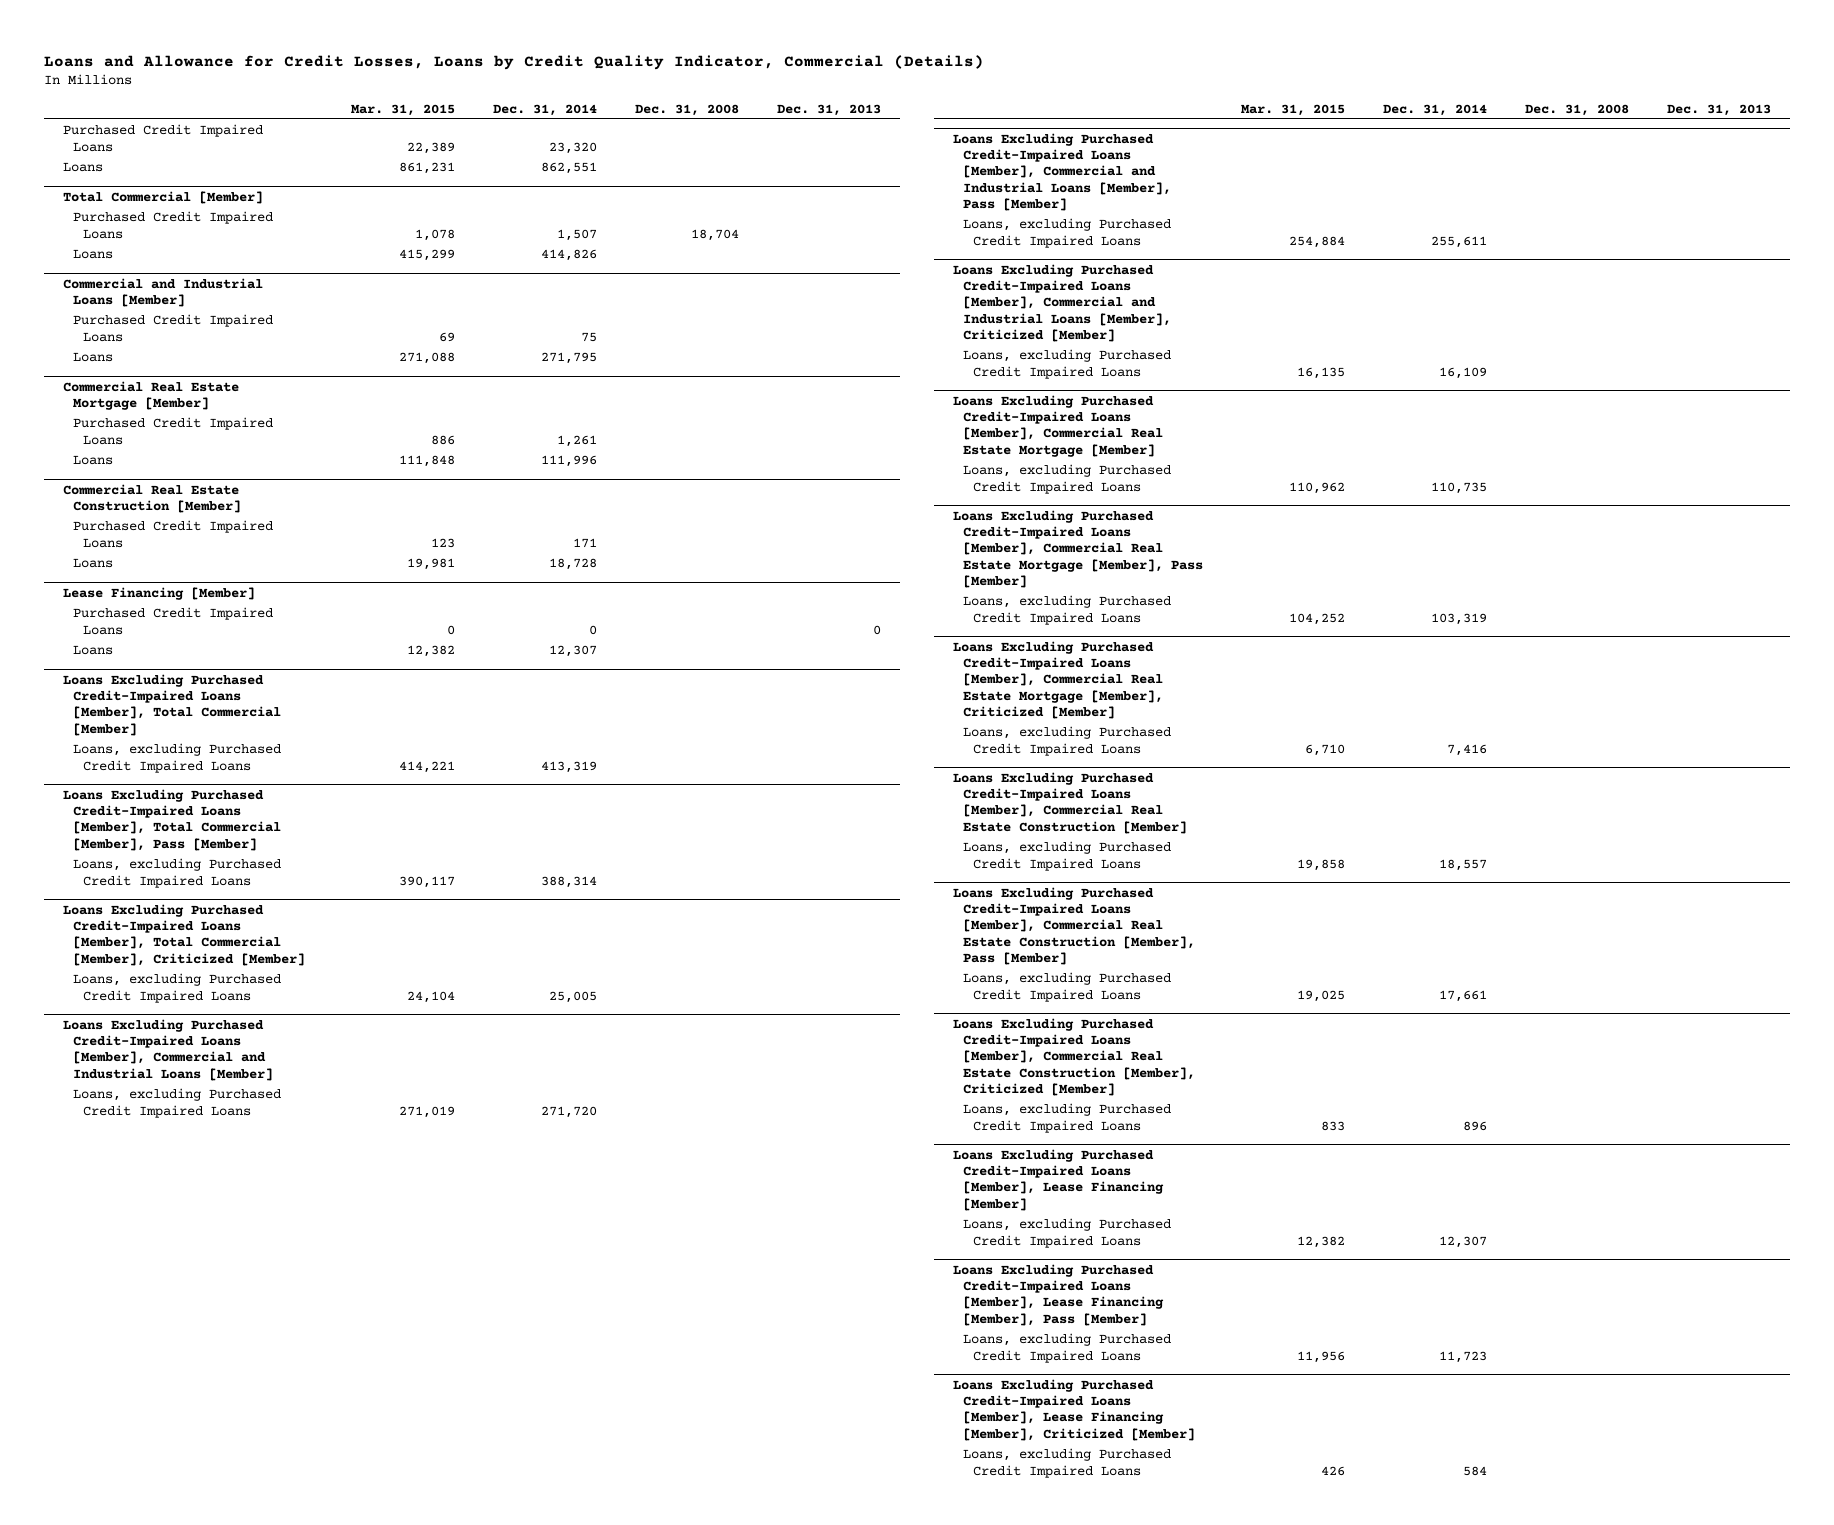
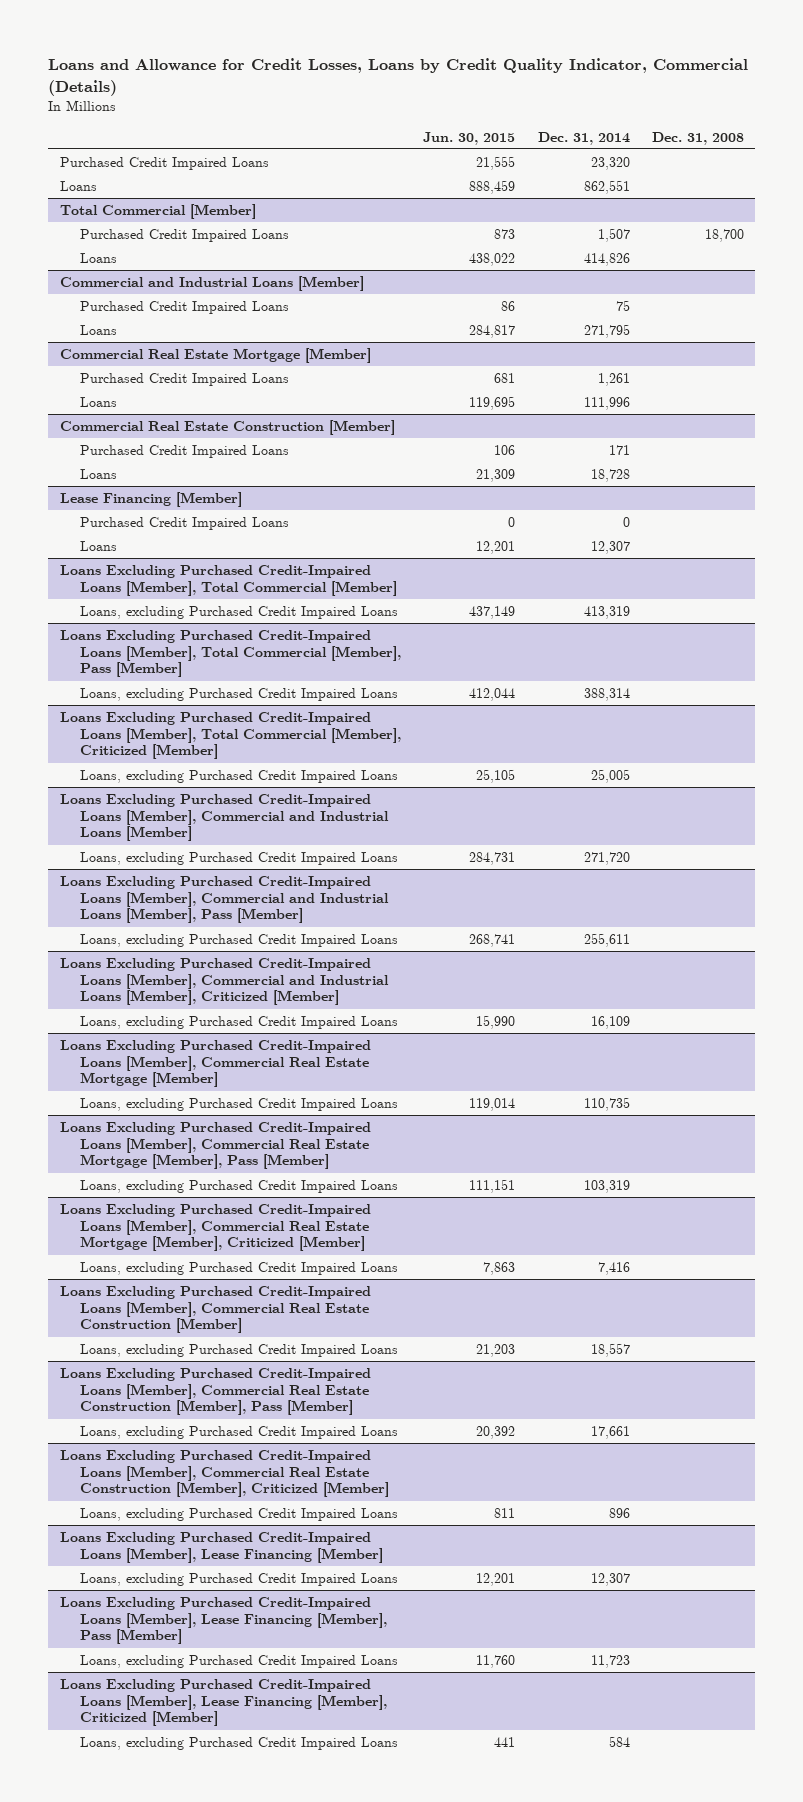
- | Mar. 31, 2015 | Dec. 31, 2014 | Dec. 31, 2008 | Dec. 31, 2013
+ | Jun. 30, 2015 | Dec. 31, 2014 | Dec. 31, 2008
@ Total Commercial [Member]
- Purchased Credit Impaired Loans | 1,078 | 1,507 | 18,704 |
+ Purchased Credit Impaired Loans | 873 | 1,507 | 18,700

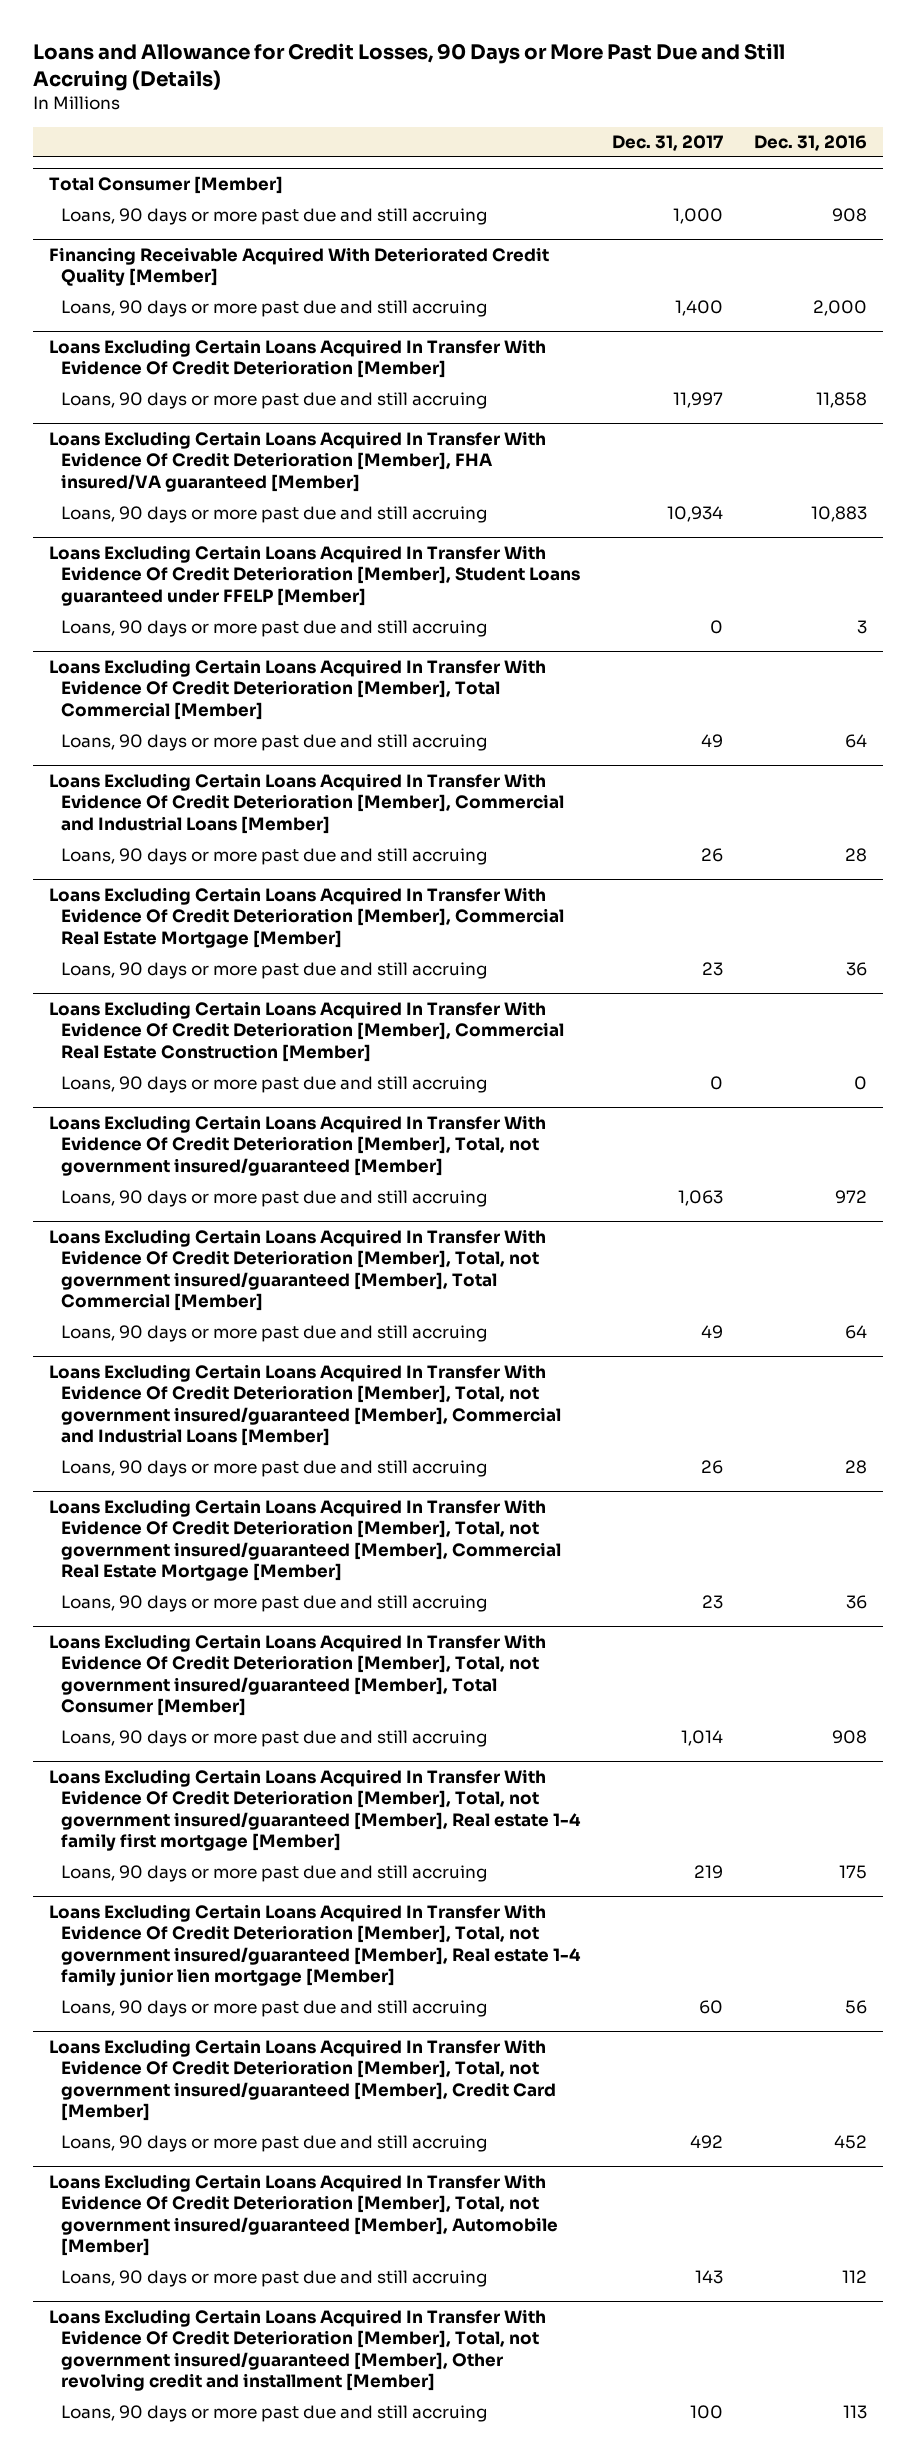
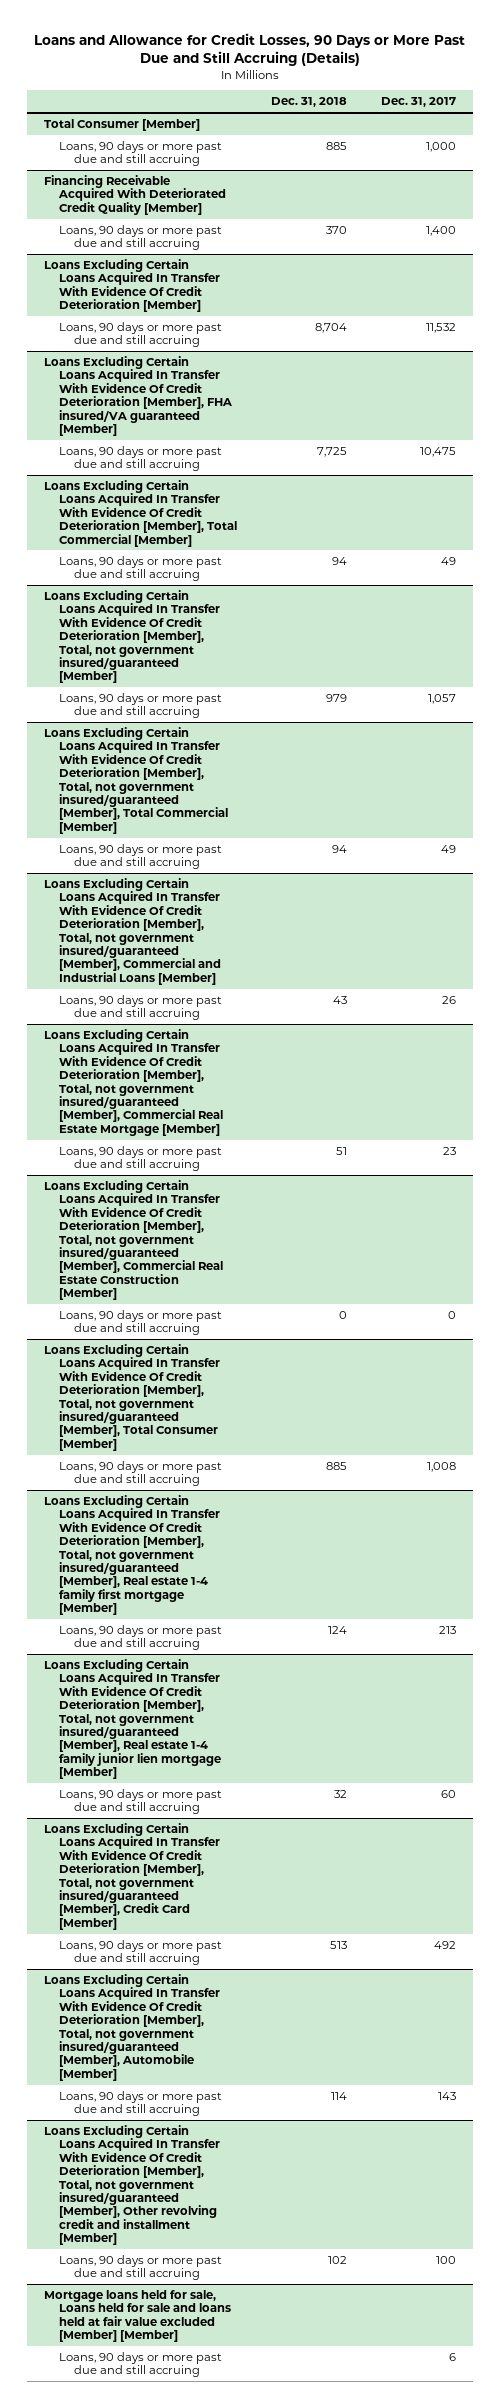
- | Dec. 31, 2017 | Dec. 31, 2016
+ | Dec. 31, 2018 | Dec. 31, 2017
@ Loans Excluding Certain Loans Acquired In Transfer With Evidence Of Credit Deterioration [Member]
- Loans, 90 days or more past due and still accruing | 11,997 | 11,858
+ Loans, 90 days or more past due and still accruing | 8,704 | 11,532
@ Loans Excluding Certain Loans Acquired In Transfer With Evidence Of Credit Deterioration [Member], FHA insured/VA guaranteed [Member]
- Loans, 90 days or more past due and still accruing | 10,934 | 10,883
- Loans Excluding Certain Loans Acquired In Transfer With Evidence Of Credit Deterioration [Member], Student Loans guaranteed under FFELP [Member]
- Loans, 90 days or more past due and still accruing | 0 | 3
@ Loans Excluding Certain Loans Acquired In Transfer With Evidence Of Credit Deterioration [Member], FHA insured/VA guaranteed [Member]
+ Loans, 90 days or more past due and still accruing | 7,725 | 10,475
- Loans Excluding Certain Loans Acquired In Transfer With Evidence Of Credit Deterioration [Member], Commercial and Industrial Loans [Member]
- Loans, 90 days or more past due and still accruing | 26 | 28
- Loans Excluding Certain Loans Acquired In Transfer With Evidence Of Credit Deterioration [Member], Commercial Real Estate Mortgage [Member]
- Loans, 90 days or more past due and still accruing | 23 | 36
- Loans Excluding Certain Loans Acquired In Transfer With Evidence Of Credit Deterioration [Member], Commercial Real Estate Construction [Member]
- Loans, 90 days or more past due and still accruing | 0 | 0
@ Loans Excluding Certain Loans Acquired In Transfer With Evidence Of Credit Deterioration [Member], Total, not government insured/guaranteed [Member]
- Loans, 90 days or more past due and still accruing | 1,063 | 972
+ Loans, 90 days or more past due and still accruing | 979 | 1,057
+ Loans Excluding Certain Loans Acquired In Transfer With Evidence Of Credit Deterioration [Member], Total, not government insured/guaranteed [Member], Commercial Real Estate Construction [Member]
+ Loans, 90 days or more past due and still accruing | 0 | 0
@ Loans Excluding Certain Loans Acquired In Transfer With Evidence Of Credit Deterioration [Member], Total, not government insured/guaranteed [Member], Total Consumer [Member]
- Loans, 90 days or more past due and still accruing | 1,014 | 908
+ Loans, 90 days or more past due and still accruing | 885 | 1,008
@ Loans Excluding Certain Loans Acquired In Transfer With Evidence Of Credit Deterioration [Member], Total, not government insured/guaranteed [Member], Real estate 1-4 family first mortgage [Member]
- Loans, 90 days or more past due and still accruing | 219 | 175
+ Loans, 90 days or more past due and still accruing | 124 | 213
+ Mortgage loans held for sale, Loans held for sale and loans held at fair value excluded [Member] [Member]
+ Loans, 90 days or more past due and still accruing | | 6

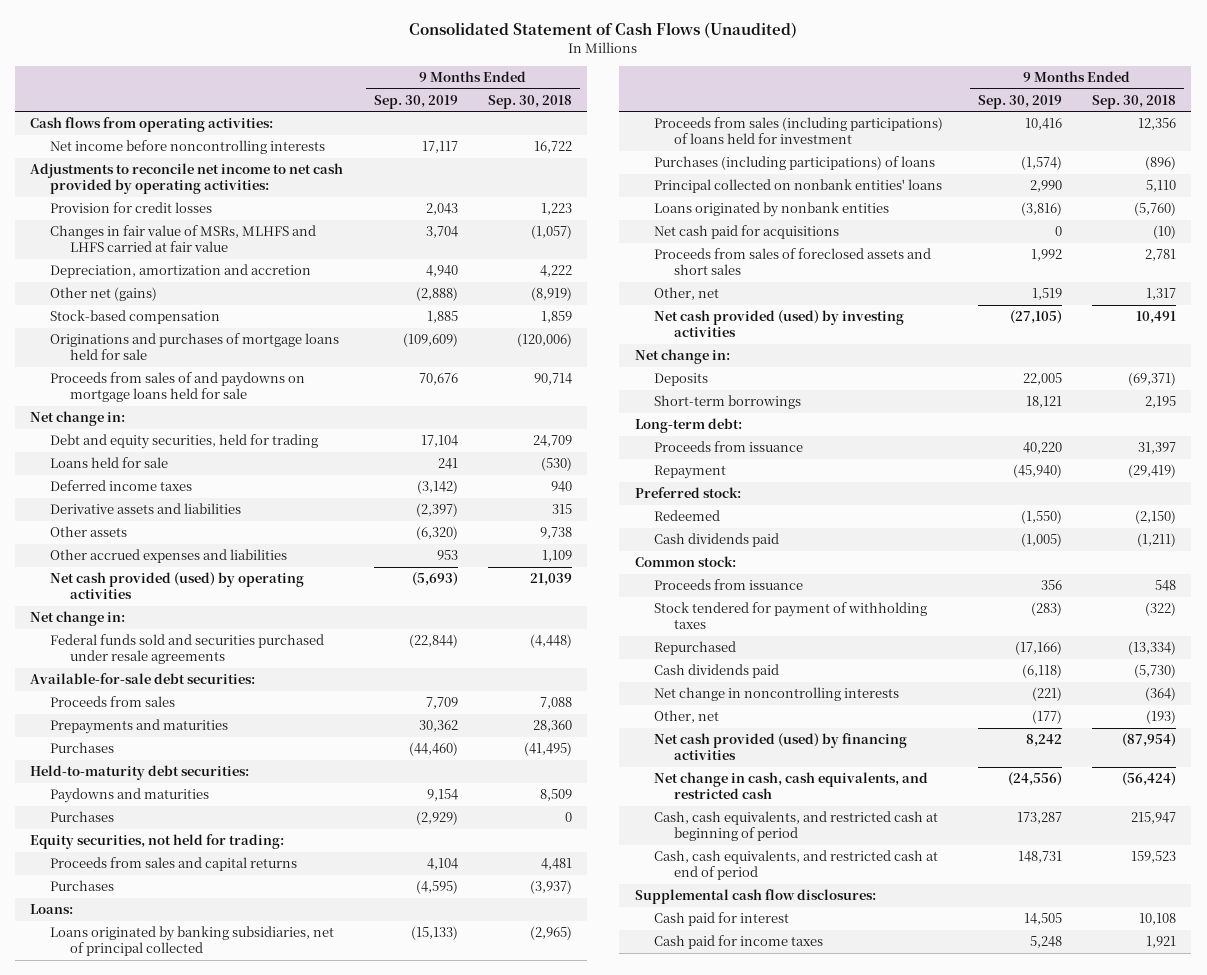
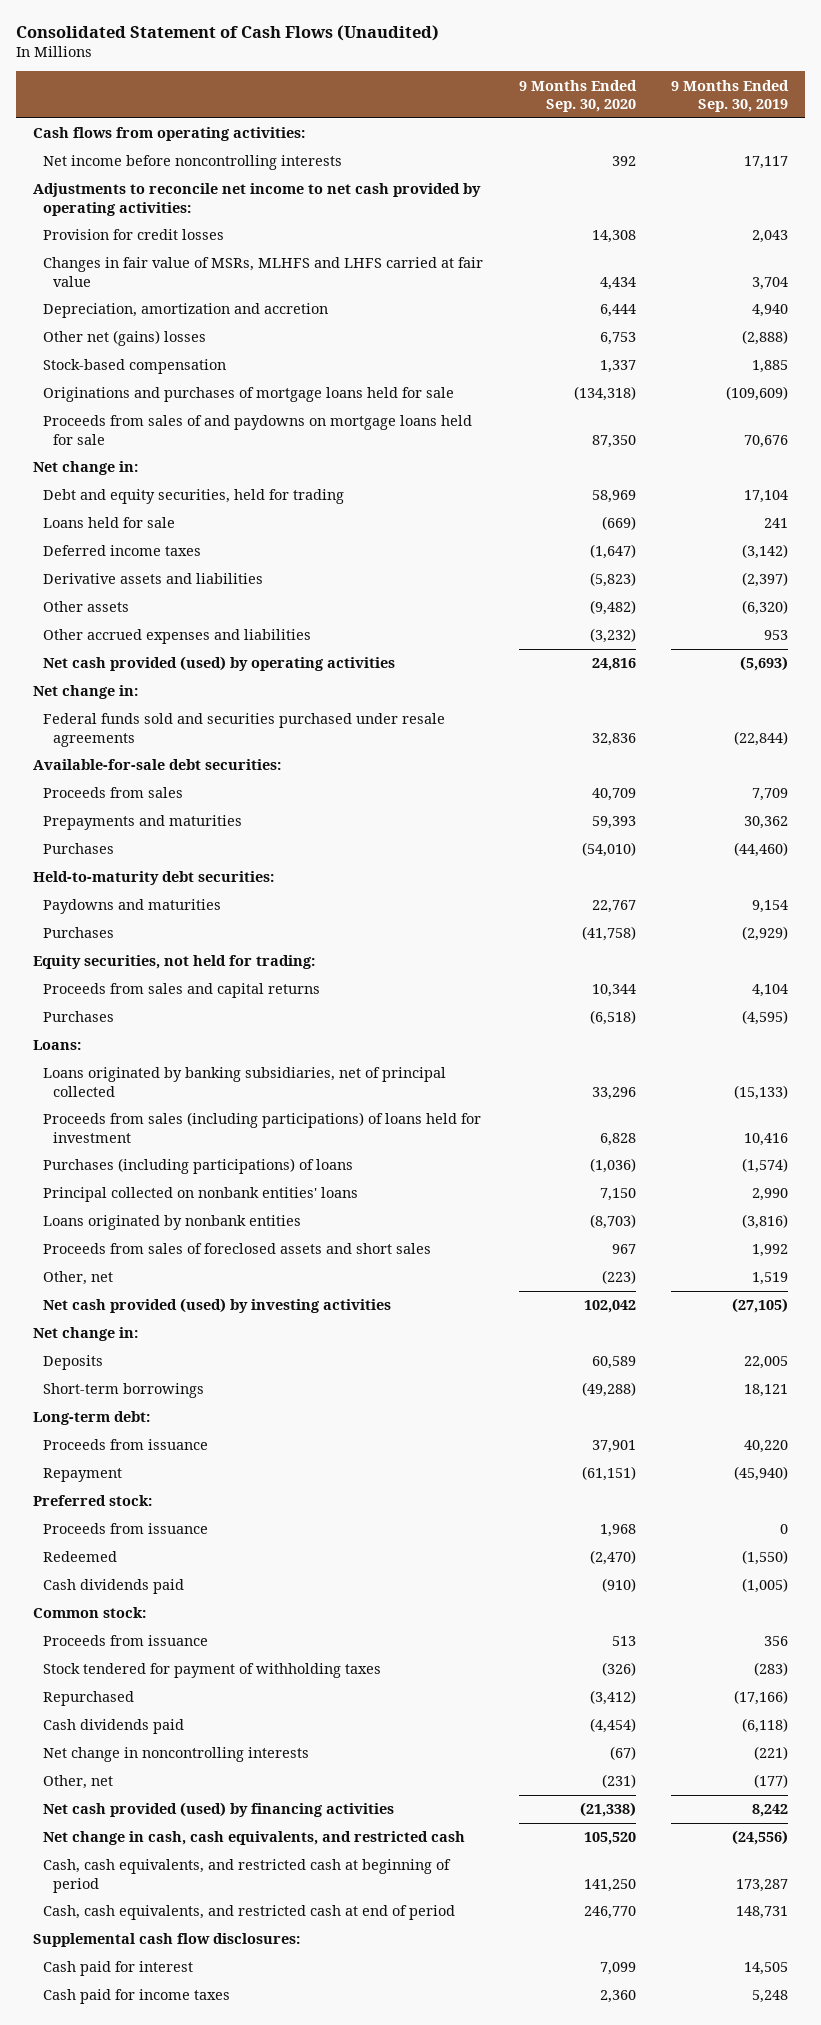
- | 9 Months Ended Sep. 30, 2019 | 9 Months Ended Sep. 30, 2018
+ | 9 Months Ended Sep. 30, 2020 | 9 Months Ended Sep. 30, 2019
- Other net (gains) | (2,888) | (8,919)
+ Other net (gains) losses | 6,753 | (2,888)
- Net cash paid for acquisitions | 0 | (10)
+ Proceeds from issuance | 1,968 | 0

